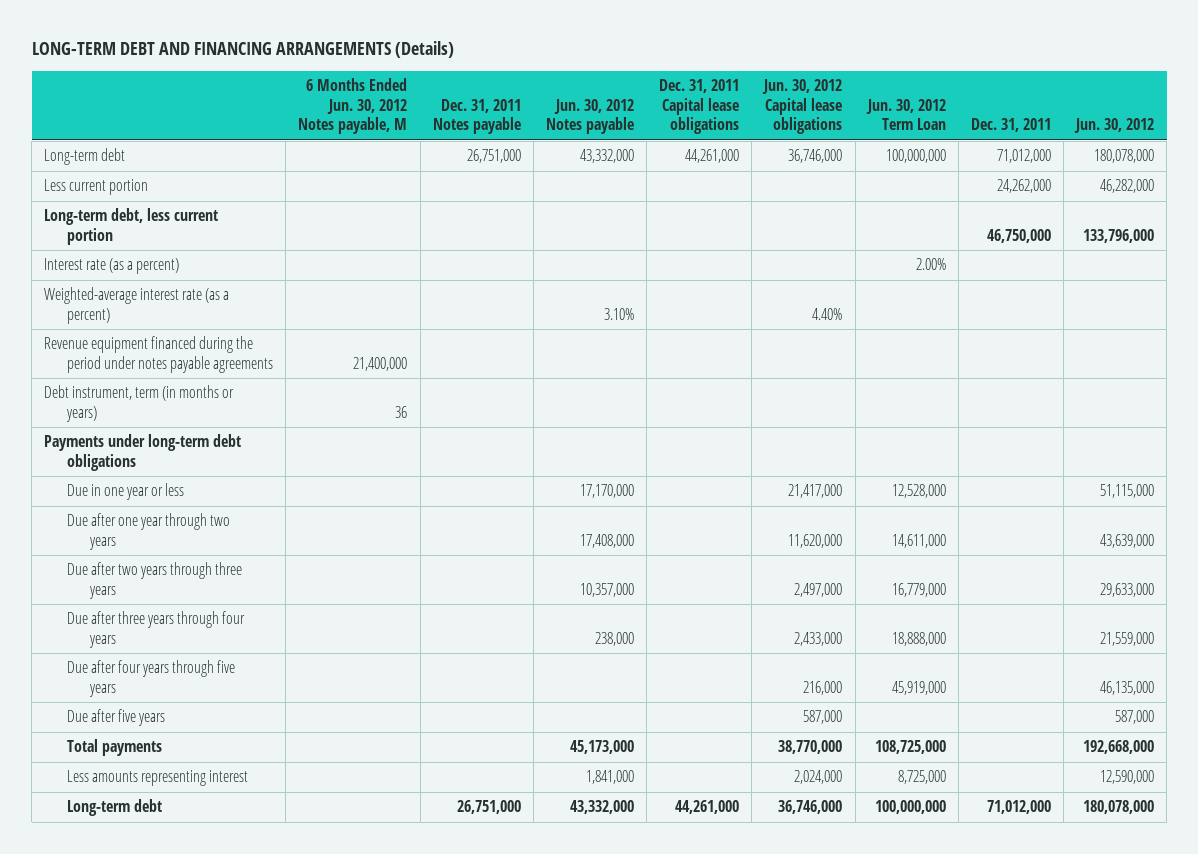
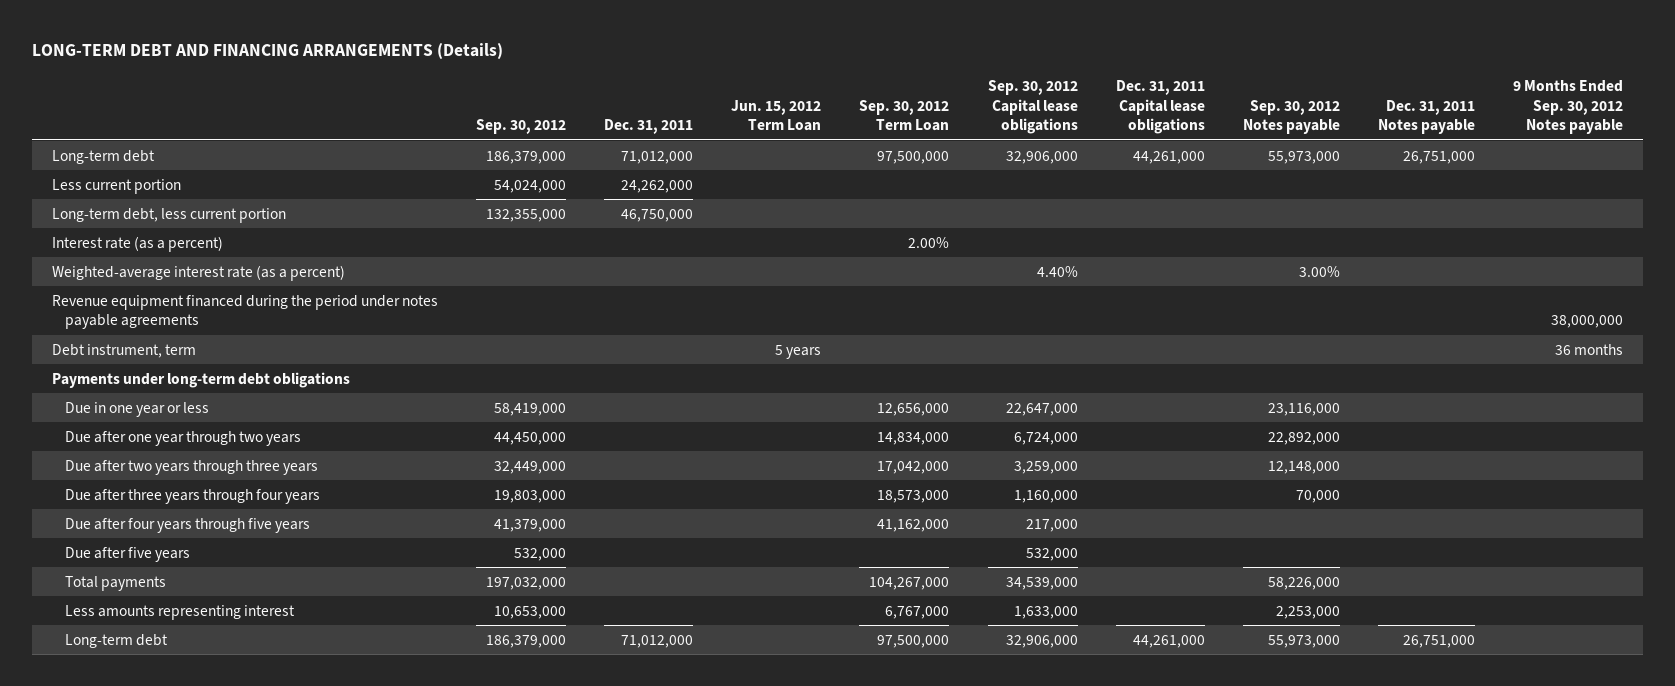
- | 6 Months Ended Jun. 30, 2012 Notes payable, M | Dec. 31, 2011 Notes payable | Jun. 30, 2012 Notes payable | Dec. 31, 2011 Capital lease obligations | Jun. 30, 2012 Capital lease obligations | Jun. 30, 2012 Term Loan | Dec. 31, 2011 | Jun. 30, 2012
+ | Sep. 30, 2012 | Dec. 31, 2011 | Jun. 15, 2012 Term Loan | Sep. 30, 2012 Term Loan | Sep. 30, 2012 Capital lease obligations | Dec. 31, 2011 Capital lease obligations | Sep. 30, 2012 Notes payable | Dec. 31, 2011 Notes payable | 9 Months Ended Sep. 30, 2012 Notes payable
- Debt instrument, term (in months or years) | 36 | | | | | | |
+ Debt instrument, term | | | 5 years | | | | | | 36 months

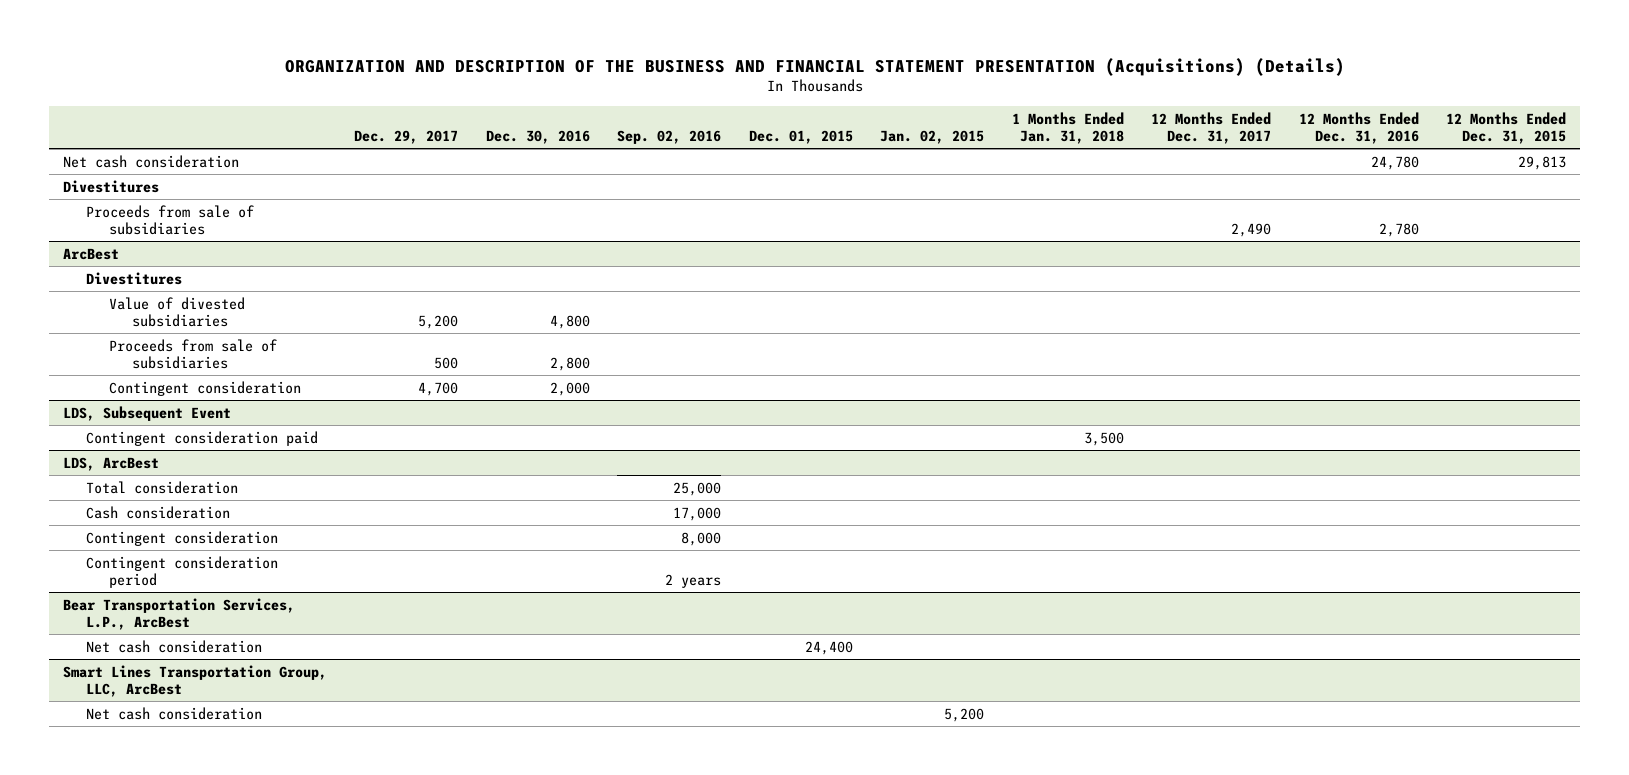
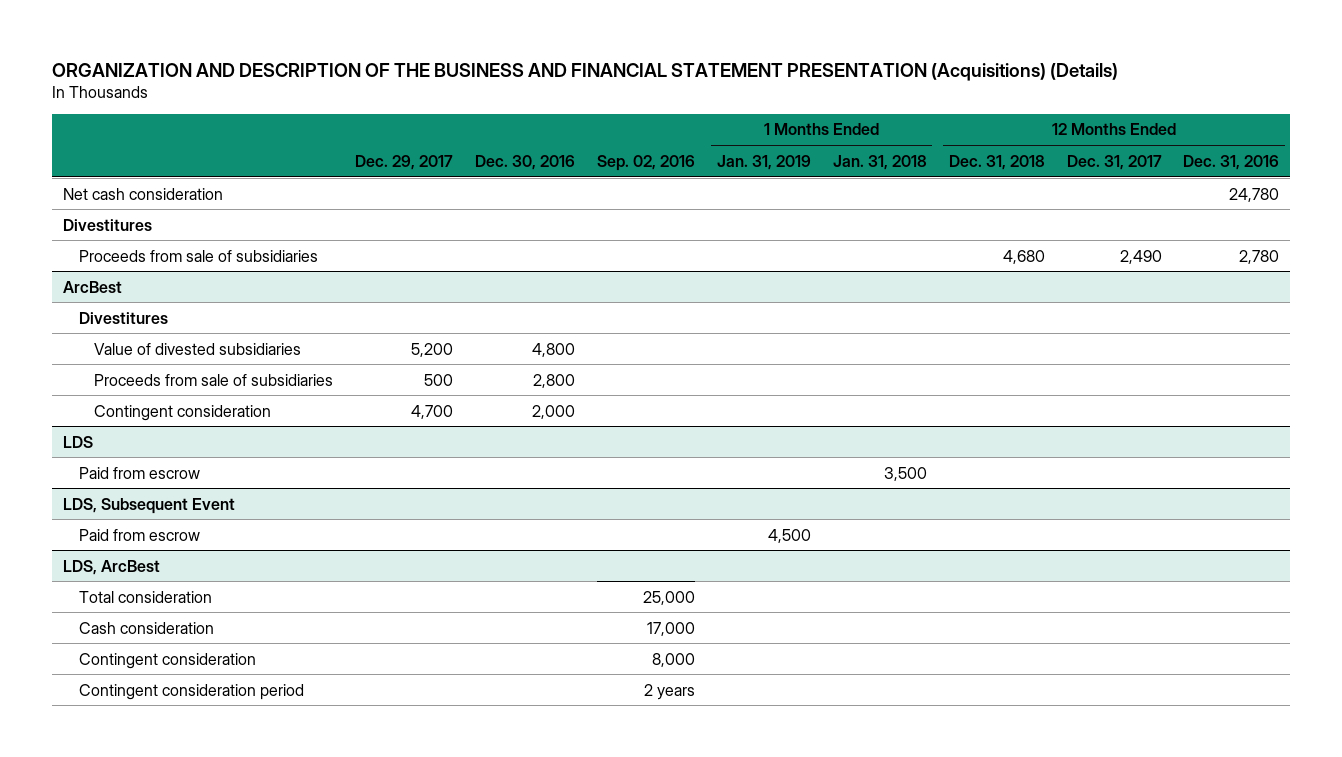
- | Dec. 29, 2017 | Dec. 30, 2016 | Sep. 02, 2016 | Dec. 01, 2015 | Jan. 02, 2015 | 1 Months Ended Jan. 31, 2018 | 12 Months Ended Dec. 31, 2017 | 12 Months Ended Dec. 31, 2016 | 12 Months Ended Dec. 31, 2015
+ | Dec. 29, 2017 | Dec. 30, 2016 | Sep. 02, 2016 | 1 Months Ended Jan. 31, 2019 | 1 Months Ended Jan. 31, 2018 | 12 Months Ended Dec. 31, 2018 | 12 Months Ended Dec. 31, 2017 | 12 Months Ended Dec. 31, 2016
+ LDS
+ Paid from escrow | | | | | 3,500 | | |
@ LDS, Subsequent Event
- Contingent consideration paid | | | | | | 3,500 | | |
+ Paid from escrow | | | | 4,500 | | | |
- Bear Transportation Services, L.P., ArcBest
- Net cash consideration | | | | 24,400 | | | | |
- Smart Lines Transportation Group, LLC, ArcBest
- Net cash consideration | | | | | 5,200 | | | |

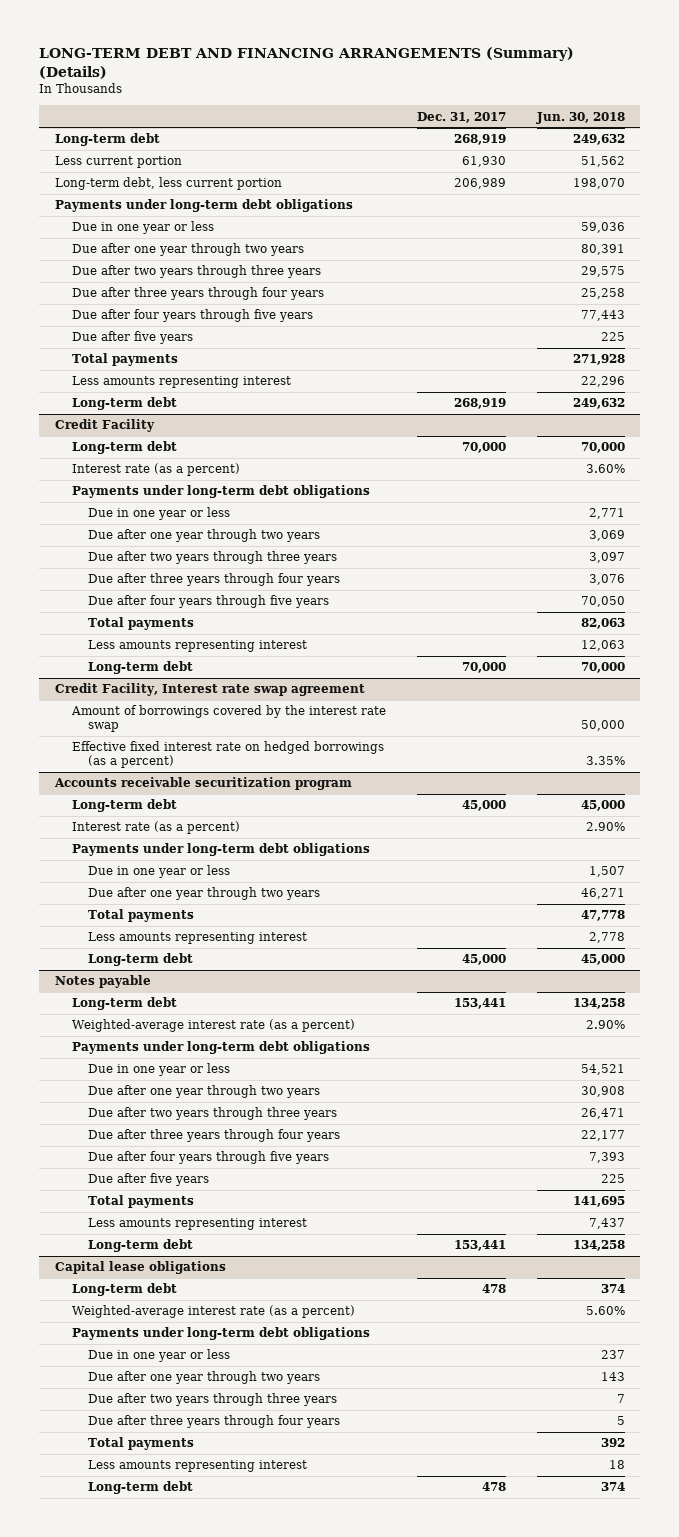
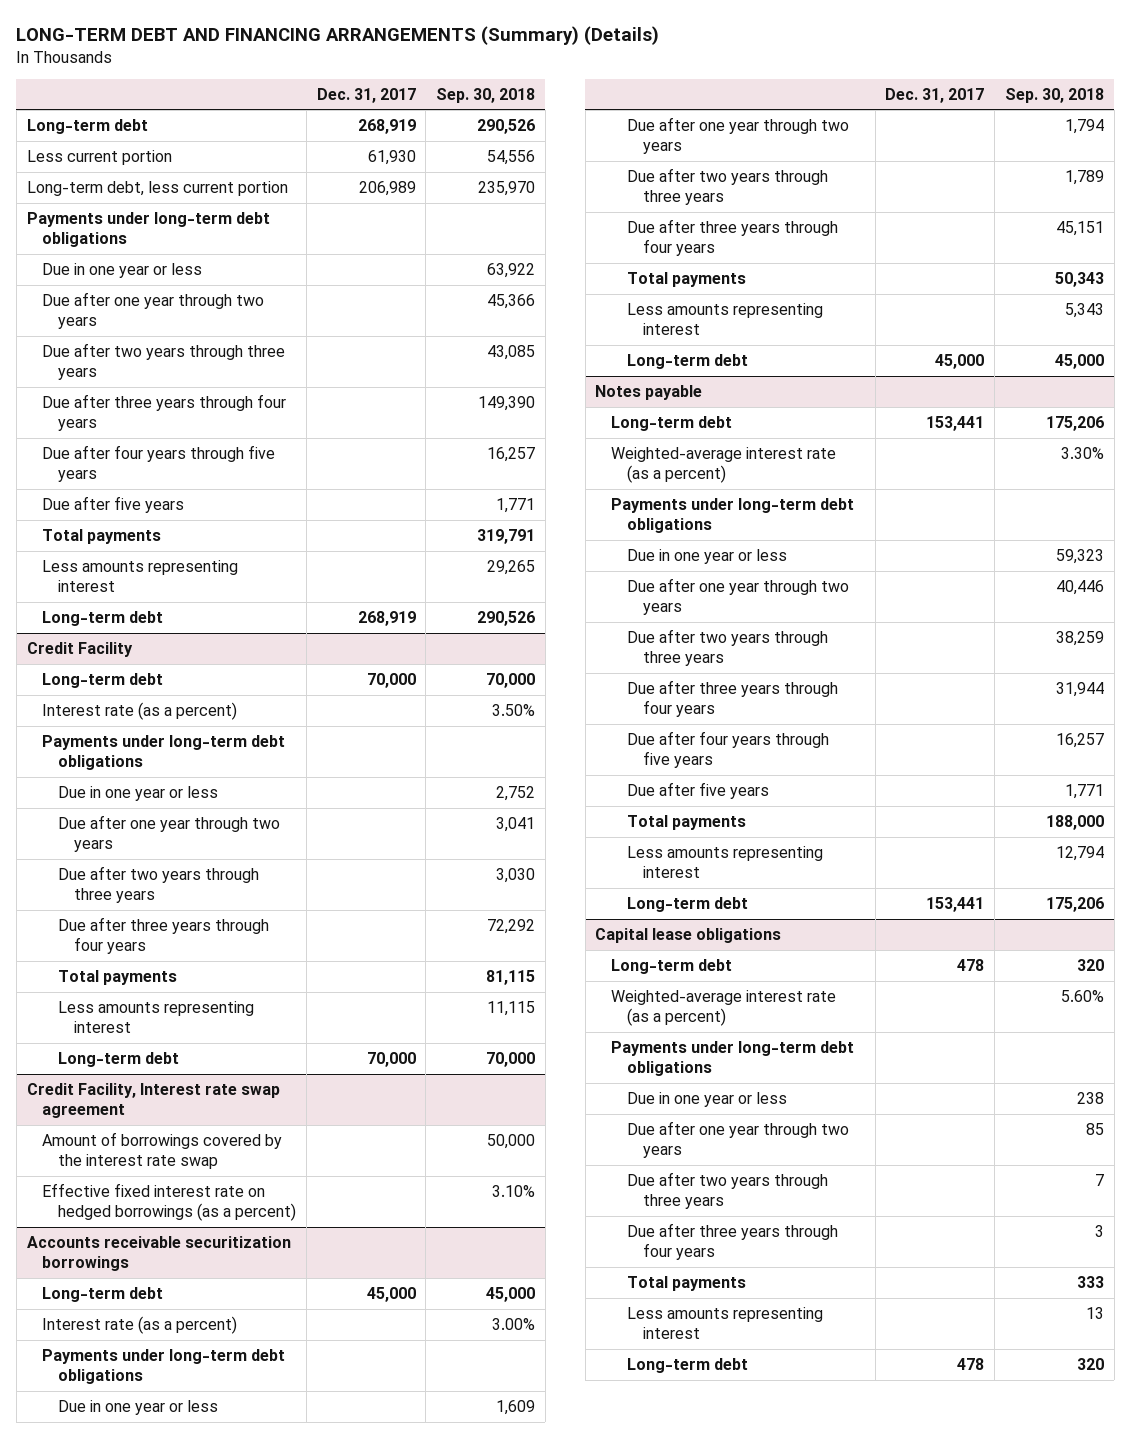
- | Dec. 31, 2017 | Jun. 30, 2018
+ | Dec. 31, 2017 | Sep. 30, 2018
@ Credit Facility
- Due after four years through five years | | 70,050
- Accounts receivable securitization program
+ Accounts receivable securitization borrowings
+ Due after two years through three years | | 1,789
+ Due after three years through four years | | 45,151

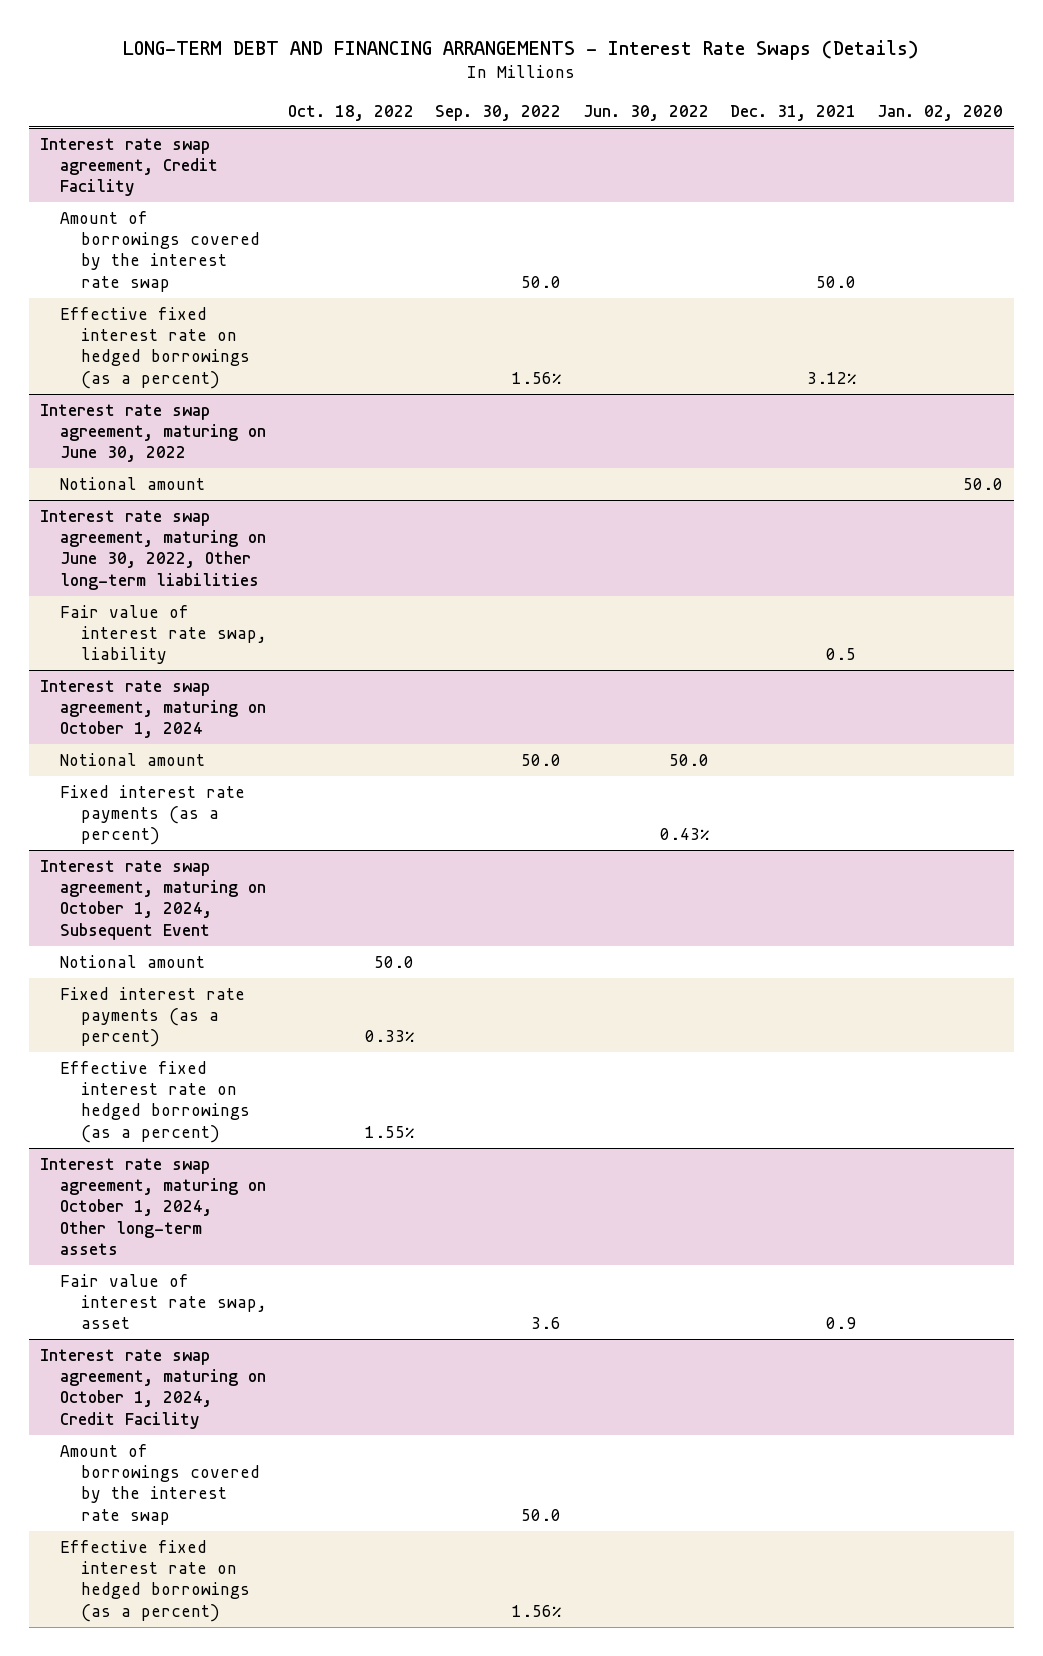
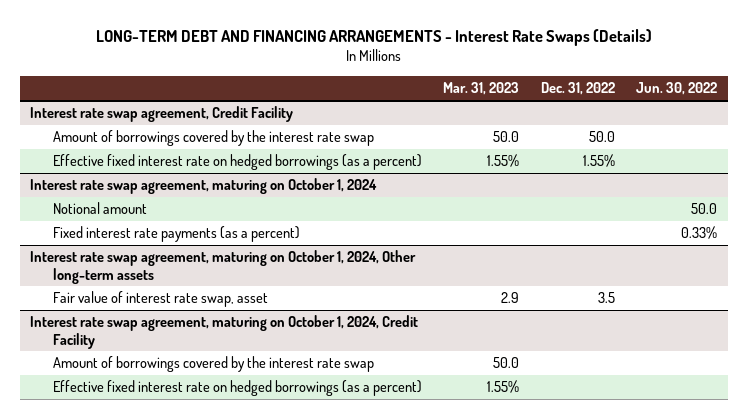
- | Oct. 18, 2022 | Sep. 30, 2022 | Jun. 30, 2022 | Dec. 31, 2021 | Jan. 02, 2020
+ | Mar. 31, 2023 | Dec. 31, 2022 | Jun. 30, 2022
- Interest rate swap agreement, maturing on June 30, 2022
- Notional amount | | | | | 50.0
- Interest rate swap agreement, maturing on June 30, 2022, Other long-term liabilities
- Fair value of interest rate swap, liability | | | | 0.5 |
@ Interest rate swap agreement, maturing on October 1, 2024
- Fixed interest rate payments (as a percent) | | | 0.43% | |
- Interest rate swap agreement, maturing on October 1, 2024, Subsequent Event
- Notional amount | 50.0 | | | |
- Fixed interest rate payments (as a percent) | 0.33% | | | |
- Effective fixed interest rate on hedged borrowings (as a percent) | 1.55% | | | |
@ Interest rate swap agreement, maturing on October 1, 2024
+ Fixed interest rate payments (as a percent) | | | 0.33%

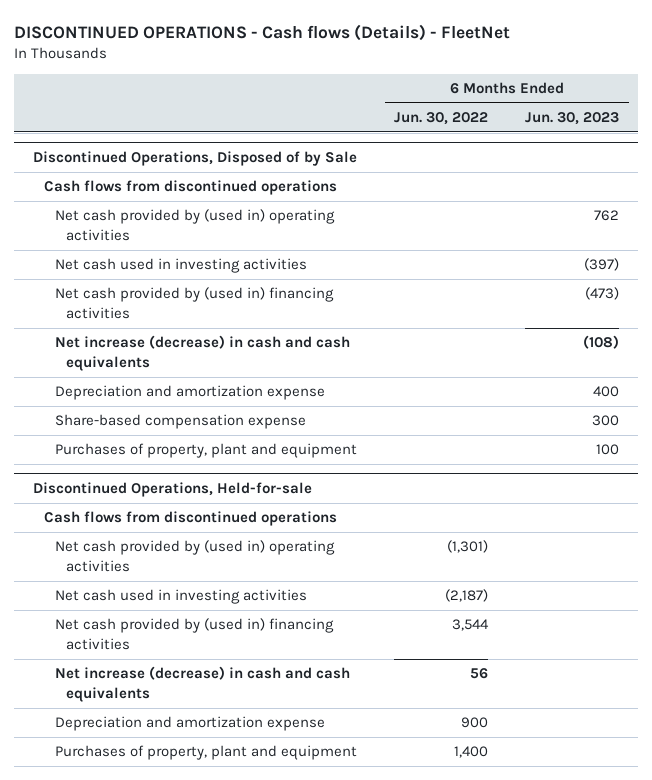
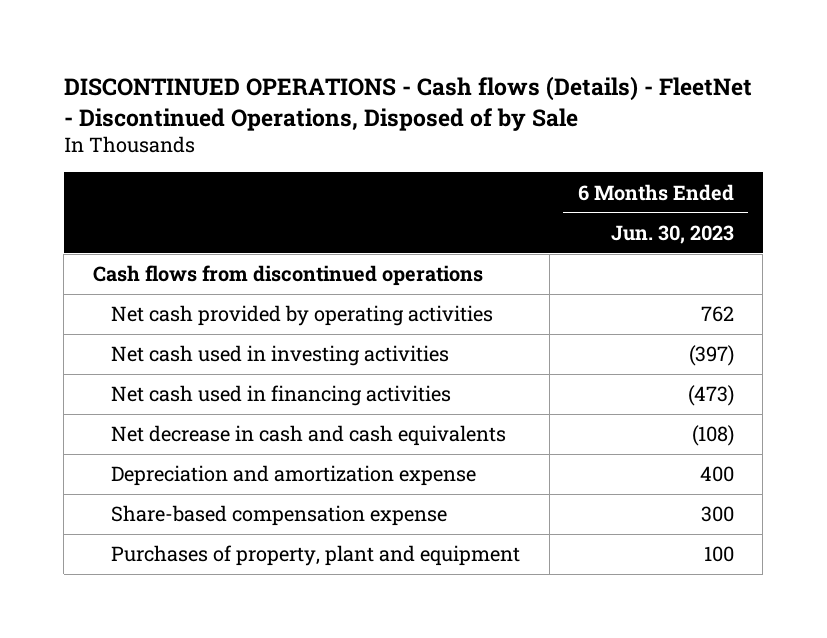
- DISCONTINUED OPERATIONS - Cash flows (Details) - FleetNet
+ DISCONTINUED OPERATIONS - Cash flows (Details) - FleetNet - Discontinued Operations, Disposed of by Sale
- | 6 Months Ended Jun. 30, 2022 | 6 Months Ended Jun. 30, 2023
+ | 6 Months Ended Jun. 30, 2023
- Discontinued Operations, Disposed of by Sale
- Net cash provided by (used in) operating activities | | 762
+ Net cash provided by operating activities | 762
- Net cash provided by (used in) financing activities | | (473)
- Net increase (decrease) in cash and cash equivalents | | (108)
+ Net cash used in financing activities | (473)
+ Net decrease in cash and cash equivalents | (108)
- Discontinued Operations, Held-for-sale
- Cash flows from discontinued operations
- Net cash provided by (used in) operating activities | (1,301) |
- Net cash used in investing activities | (2,187) |
- Net cash provided by (used in) financing activities | 3,544 |
- Net increase (decrease) in cash and cash equivalents | 56 |
- Depreciation and amortization expense | 900 |
- Purchases of property, plant and equipment | 1,400 |

